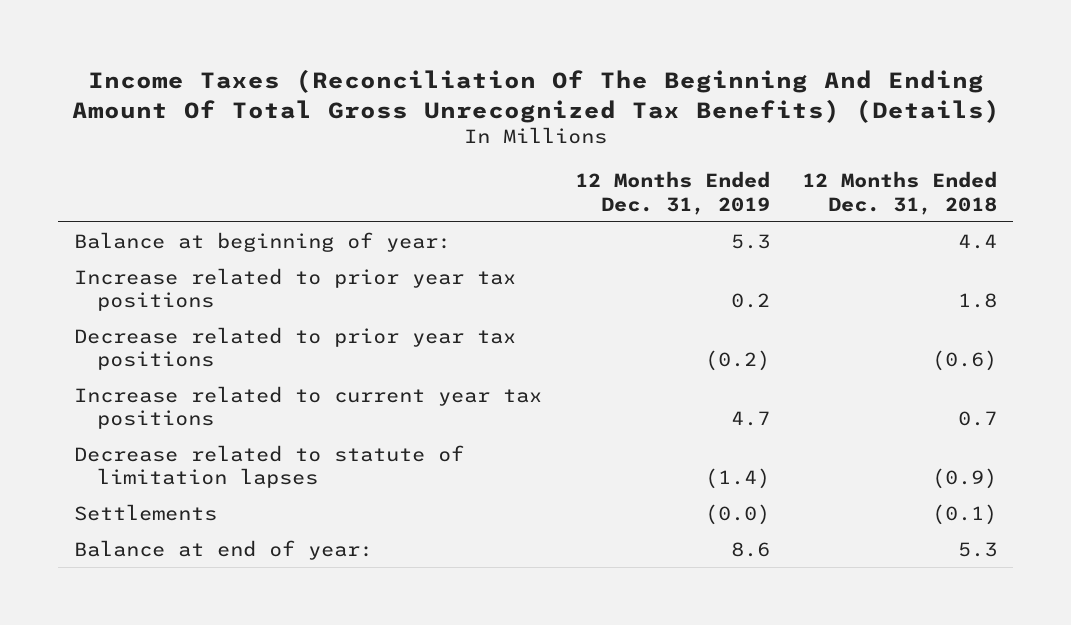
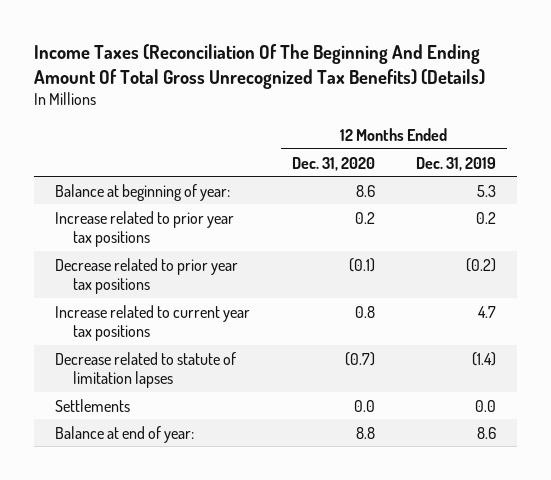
- | 12 Months Ended Dec. 31, 2019 | 12 Months Ended Dec. 31, 2018
+ | 12 Months Ended Dec. 31, 2020 | 12 Months Ended Dec. 31, 2019
- Settlements | (0.0) | (0.1)
+ Settlements | 0.0 | 0.0

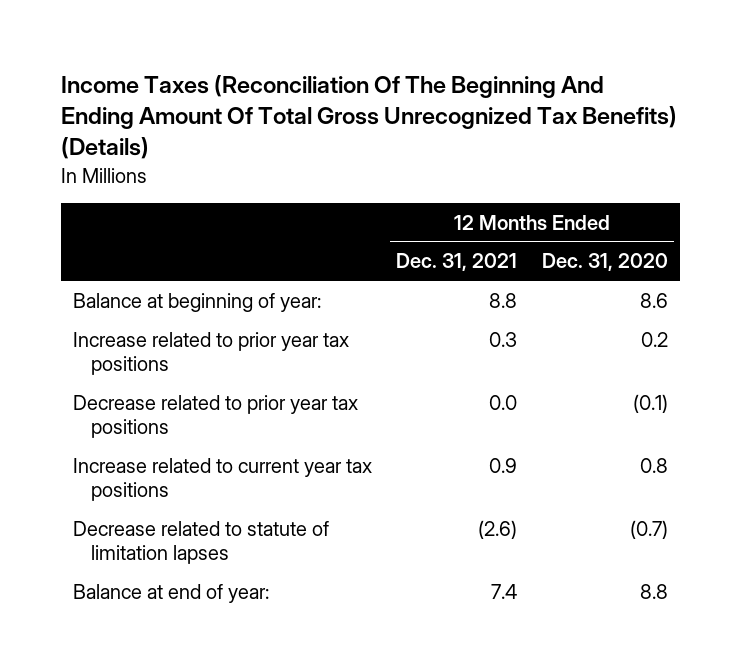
- | 12 Months Ended Dec. 31, 2020 | 12 Months Ended Dec. 31, 2019
+ | 12 Months Ended Dec. 31, 2021 | 12 Months Ended Dec. 31, 2020
- Settlements | 0.0 | 0.0

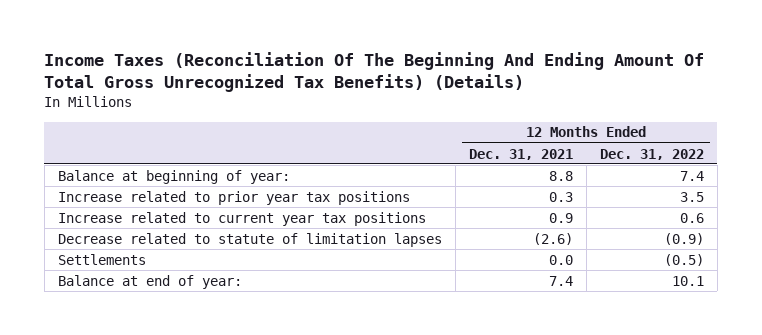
- | 12 Months Ended Dec. 31, 2021 | 12 Months Ended Dec. 31, 2020
+ | 12 Months Ended Dec. 31, 2021 | 12 Months Ended Dec. 31, 2022
- Decrease related to prior year tax positions | 0.0 | (0.1)
+ Settlements | 0.0 | (0.5)

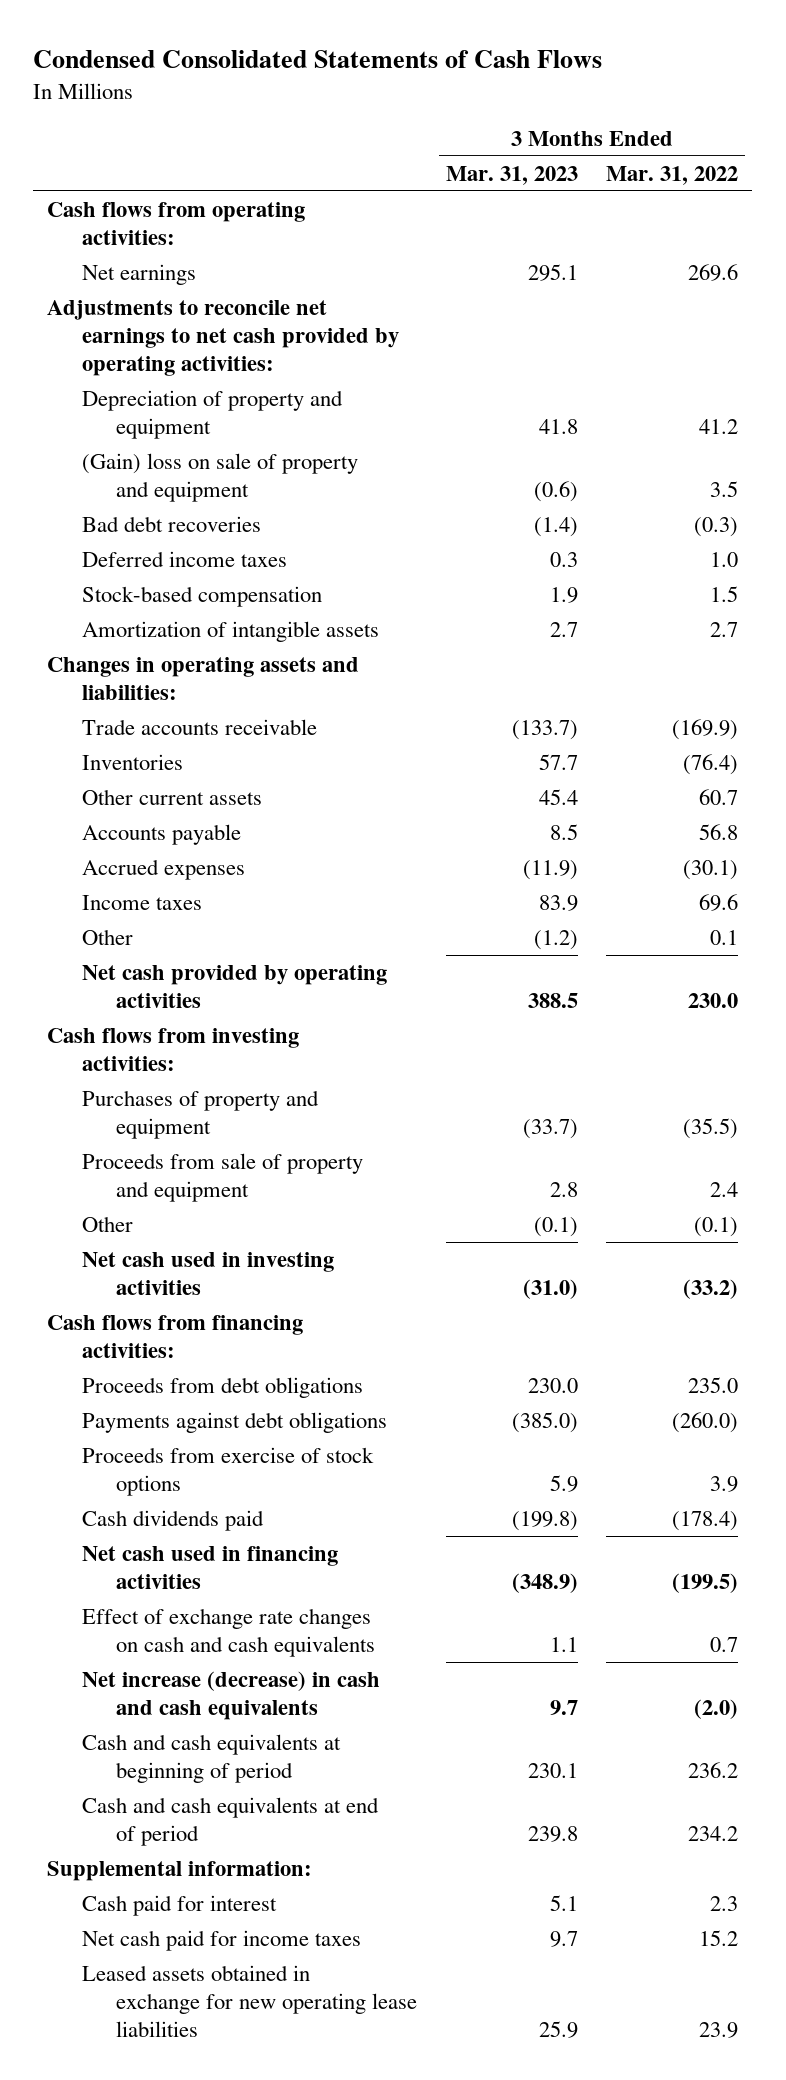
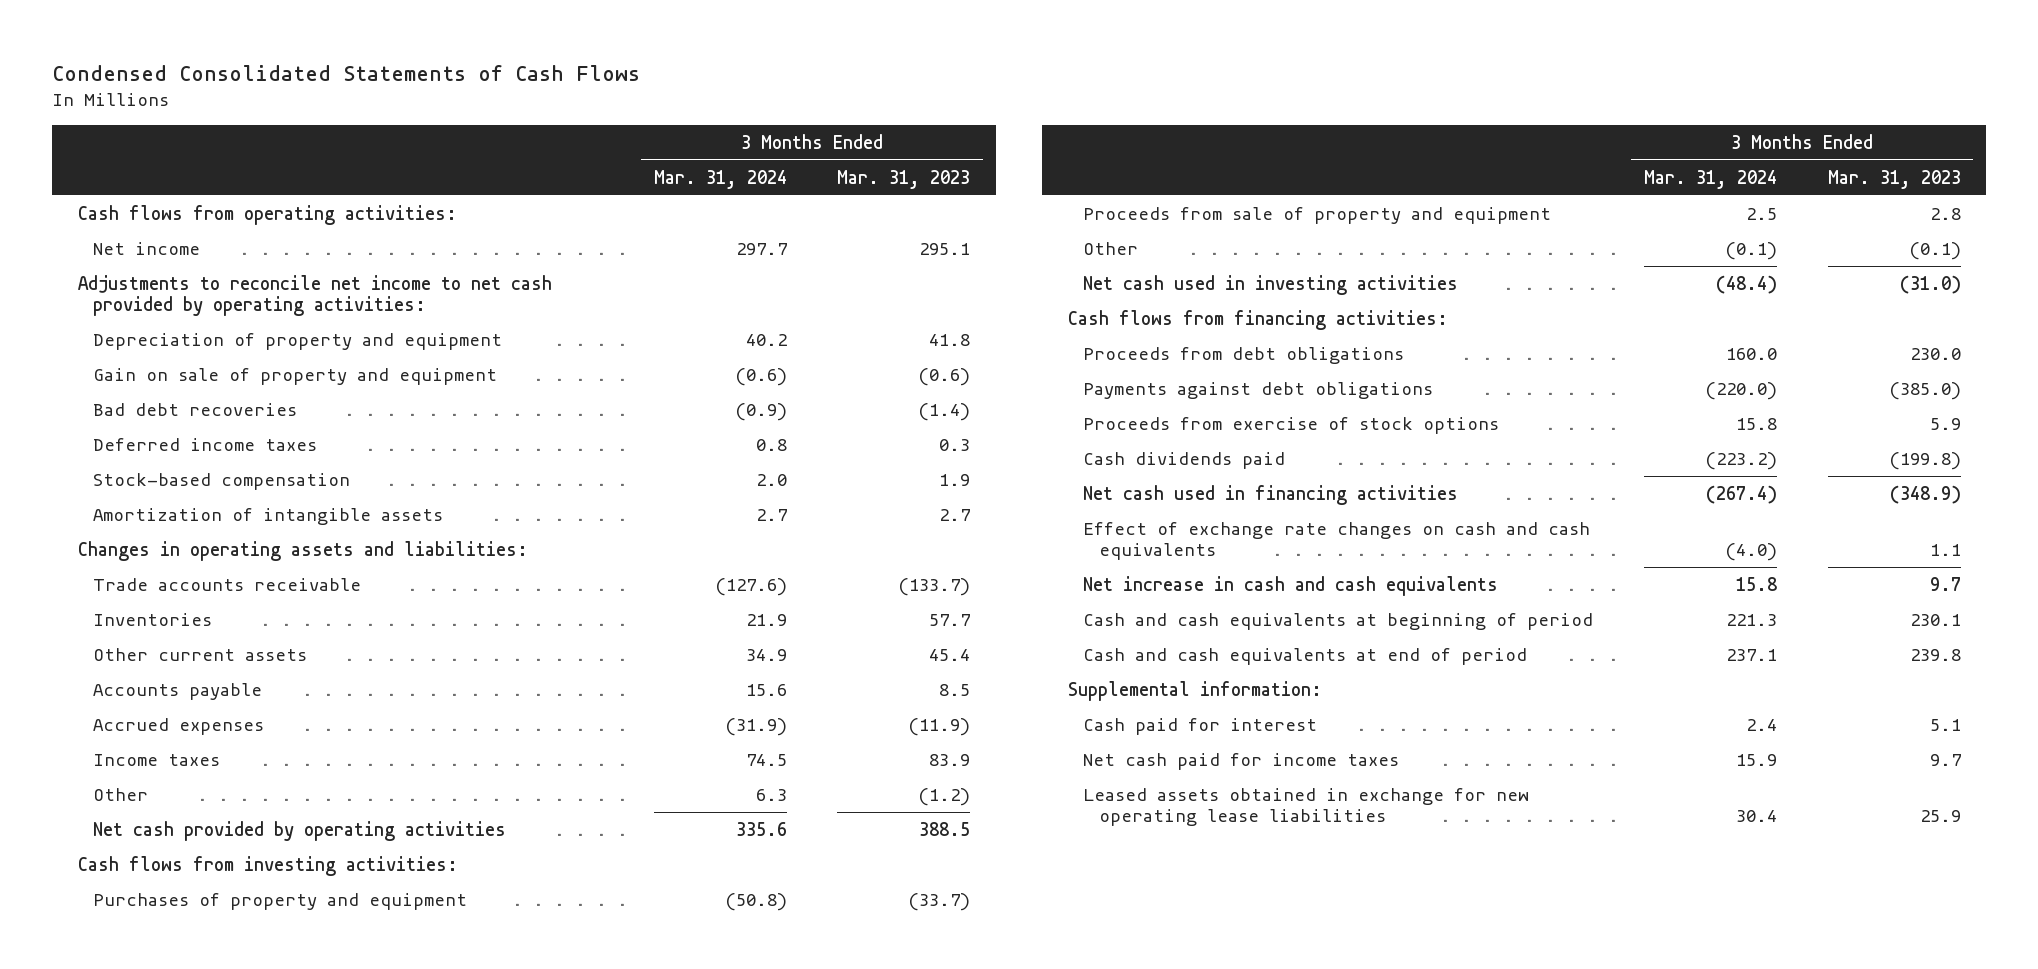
- | 3 Months Ended Mar. 31, 2023 | 3 Months Ended Mar. 31, 2022
+ | 3 Months Ended Mar. 31, 2024 | 3 Months Ended Mar. 31, 2023
- Net earnings | 295.1 | 269.6
- Adjustments to reconcile net earnings to net cash provided by operating activities:
+ Net income | 297.7 | 295.1
+ Adjustments to reconcile net income to net cash provided by operating activities:
- (Gain) loss on sale of property and equipment | (0.6) | 3.5
+ Gain on sale of property and equipment | (0.6) | (0.6)
- Net increase (decrease) in cash and cash equivalents | 9.7 | (2.0)
+ Net increase in cash and cash equivalents | 15.8 | 9.7

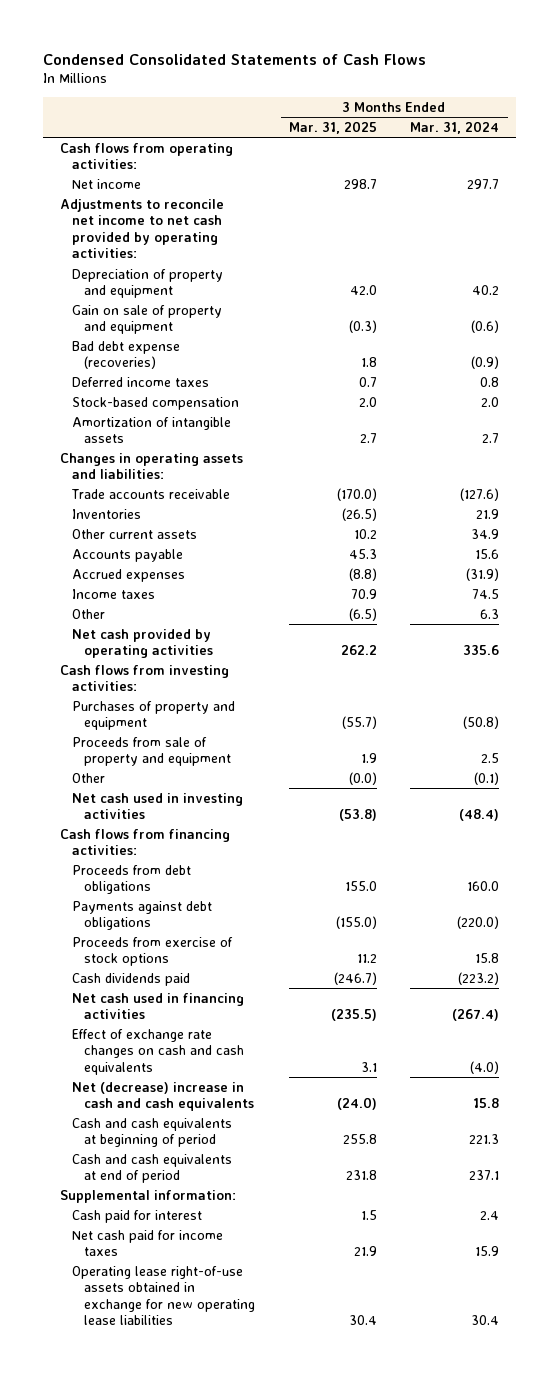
- | 3 Months Ended Mar. 31, 2024 | 3 Months Ended Mar. 31, 2023
+ | 3 Months Ended Mar. 31, 2025 | 3 Months Ended Mar. 31, 2024
- Bad debt recoveries | (0.9) | (1.4)
+ Bad debt expense (recoveries) | 1.8 | (0.9)
- Net increase in cash and cash equivalents | 15.8 | 9.7
+ Net (decrease) increase in cash and cash equivalents | (24.0) | 15.8
- Leased assets obtained in exchange for new operating lease liabilities | 30.4 | 25.9
+ Operating lease right-of-use assets obtained in exchange for new operating lease liabilities | 30.4 | 30.4

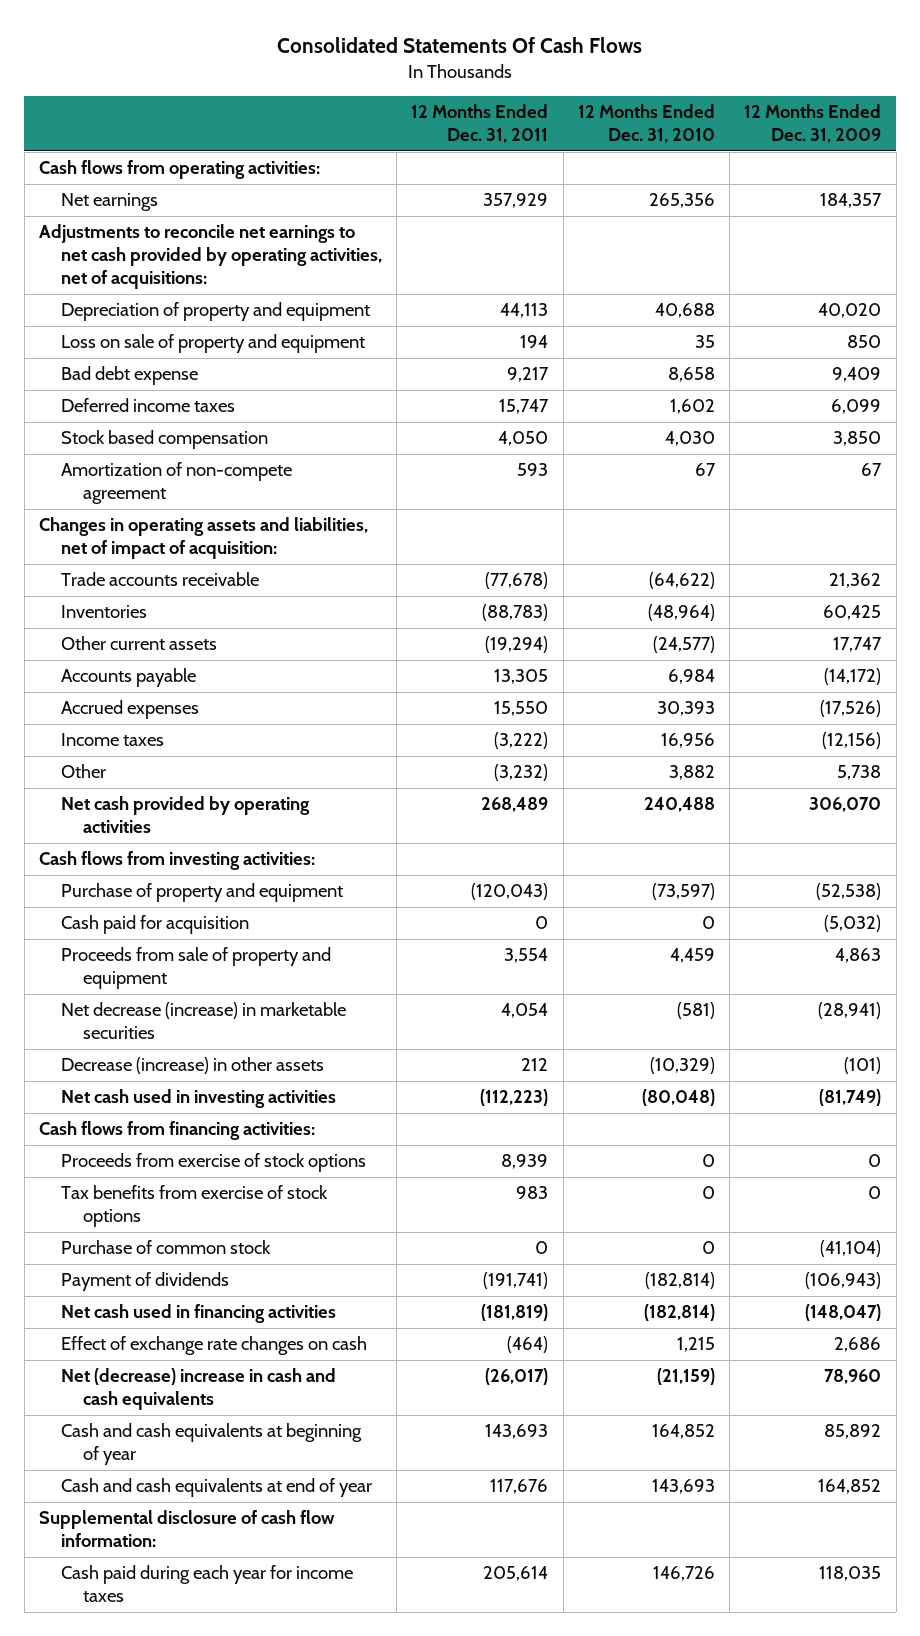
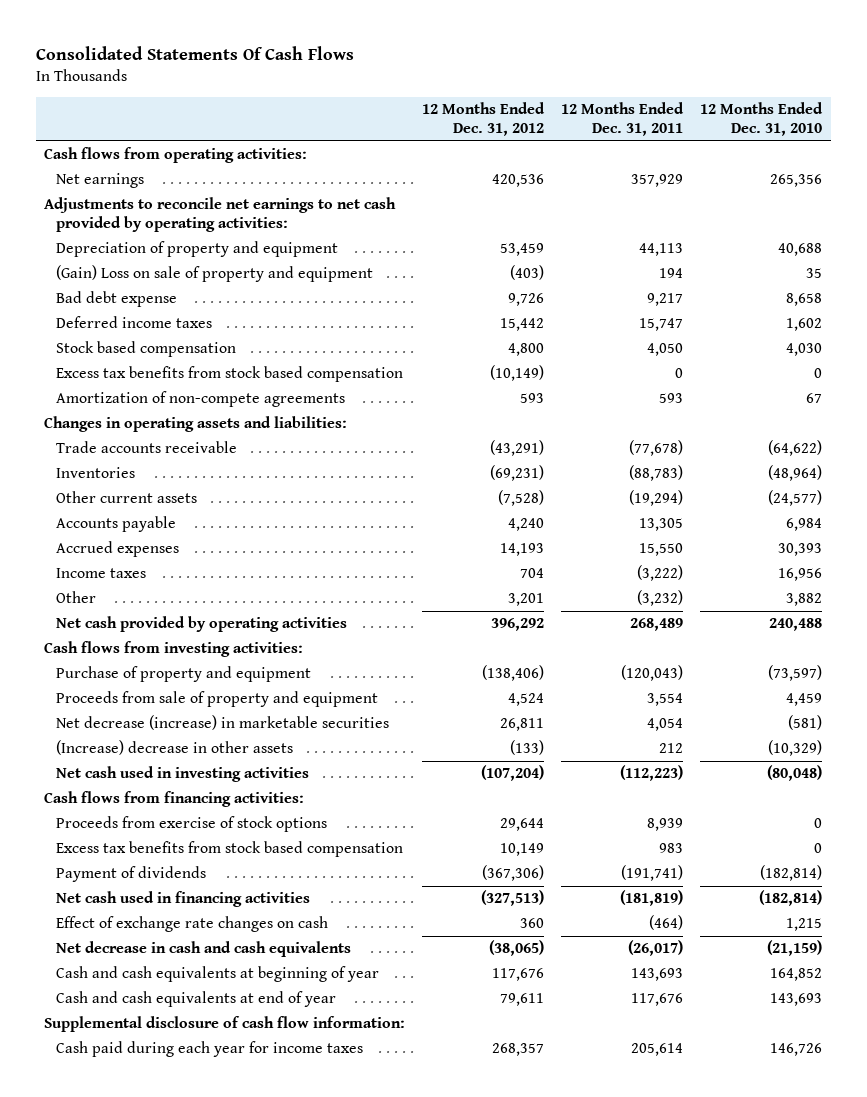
- | 12 Months Ended Dec. 31, 2011 | 12 Months Ended Dec. 31, 2010 | 12 Months Ended Dec. 31, 2009
+ | 12 Months Ended Dec. 31, 2012 | 12 Months Ended Dec. 31, 2011 | 12 Months Ended Dec. 31, 2010
- Adjustments to reconcile net earnings to net cash provided by operating activities, net of acquisitions:
+ Adjustments to reconcile net earnings to net cash provided by operating activities:
- Loss on sale of property and equipment | 194 | 35 | 850
+ (Gain) Loss on sale of property and equipment | (403) | 194 | 35
- Amortization of non-compete agreement | 593 | 67 | 67
- Changes in operating assets and liabilities, net of impact of acquisition:
+ Excess tax benefits from stock based compensation | (10,149) | 0 | 0
+ Amortization of non-compete agreements | 593 | 593 | 67
+ Changes in operating assets and liabilities:
- Cash paid for acquisition | 0 | 0 | (5,032)
- Decrease (increase) in other assets | 212 | (10,329) | (101)
+ (Increase) decrease in other assets | (133) | 212 | (10,329)
- Tax benefits from exercise of stock options | 983 | 0 | 0
- Purchase of common stock | 0 | 0 | (41,104)
+ Excess tax benefits from stock based compensation | 10,149 | 983 | 0
- Net (decrease) increase in cash and cash equivalents | (26,017) | (21,159) | 78,960
+ Net decrease in cash and cash equivalents | (38,065) | (26,017) | (21,159)

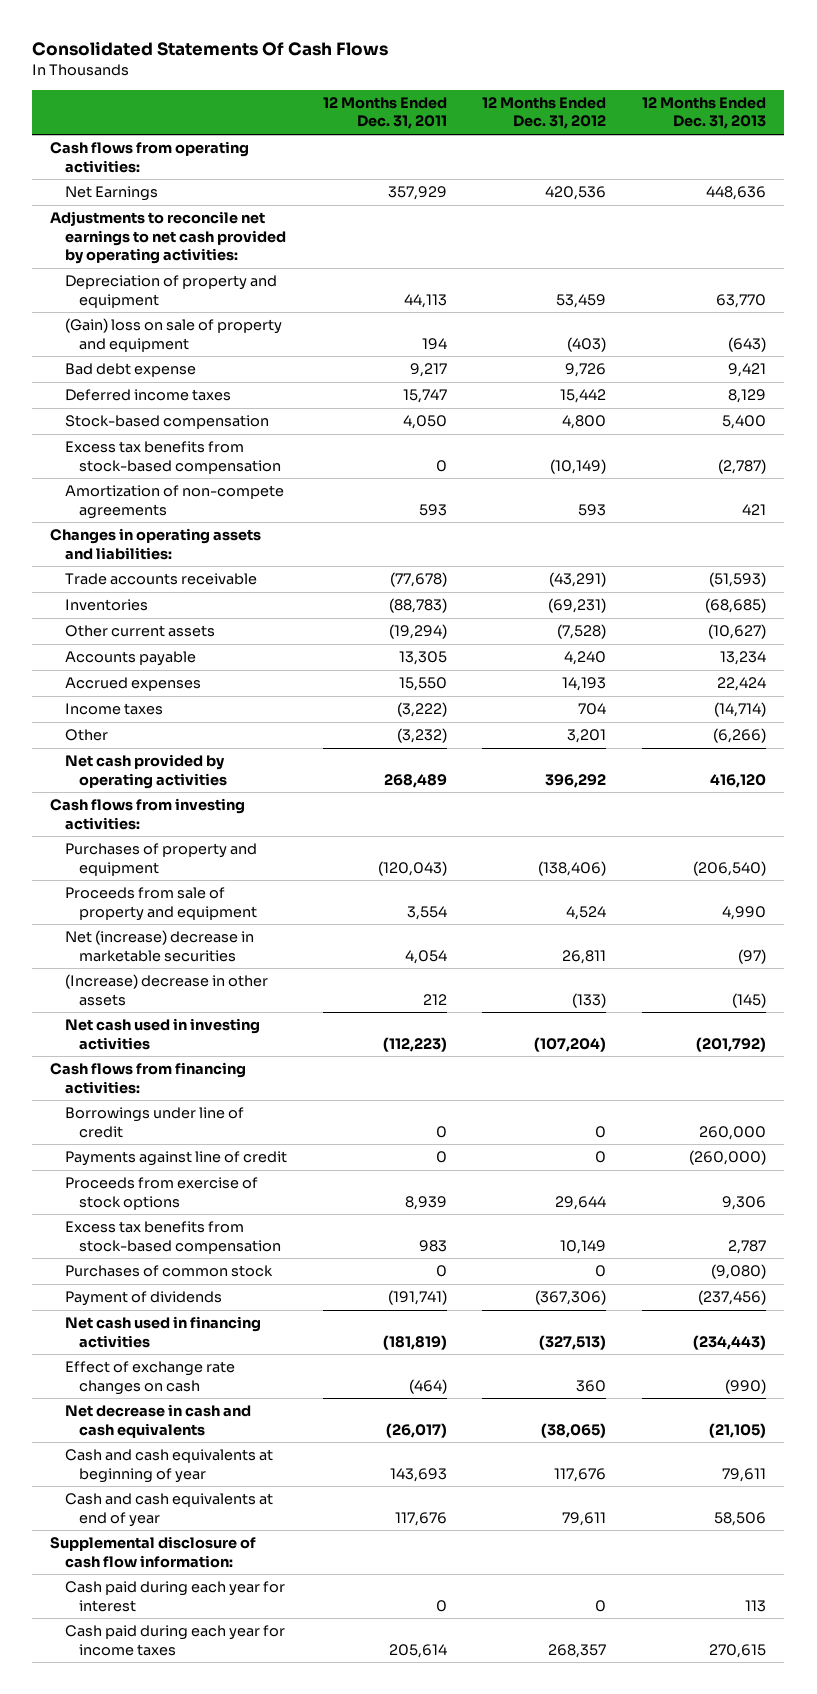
- | 12 Months Ended Dec. 31, 2012 | 12 Months Ended Dec. 31, 2011 | 12 Months Ended Dec. 31, 2010
+ | 12 Months Ended Dec. 31, 2011 | 12 Months Ended Dec. 31, 2012 | 12 Months Ended Dec. 31, 2013
- Net earnings | 420,536 | 357,929 | 265,356
+ Net Earnings | 357,929 | 420,536 | 448,636
- (Gain) Loss on sale of property and equipment | (403) | 194 | 35
+ (Gain) loss on sale of property and equipment | 194 | (403) | (643)
- Stock based compensation | 4,800 | 4,050 | 4,030
- Excess tax benefits from stock based compensation | (10,149) | 0 | 0
+ Stock-based compensation | 4,050 | 4,800 | 5,400
+ Excess tax benefits from stock-based compensation | 0 | (10,149) | (2,787)
- Purchase of property and equipment | (138,406) | (120,043) | (73,597)
+ Purchases of property and equipment | (120,043) | (138,406) | (206,540)
- Net decrease (increase) in marketable securities | 26,811 | 4,054 | (581)
+ Net (increase) decrease in marketable securities | 4,054 | 26,811 | (97)
+ Borrowings under line of credit | 0 | 0 | 260,000
+ Payments against line of credit | 0 | 0 | (260,000)
- Excess tax benefits from stock based compensation | 10,149 | 983 | 0
+ Excess tax benefits from stock-based compensation | 983 | 10,149 | 2,787
+ Purchases of common stock | 0 | 0 | (9,080)
+ Cash paid during each year for interest | 0 | 0 | 113

